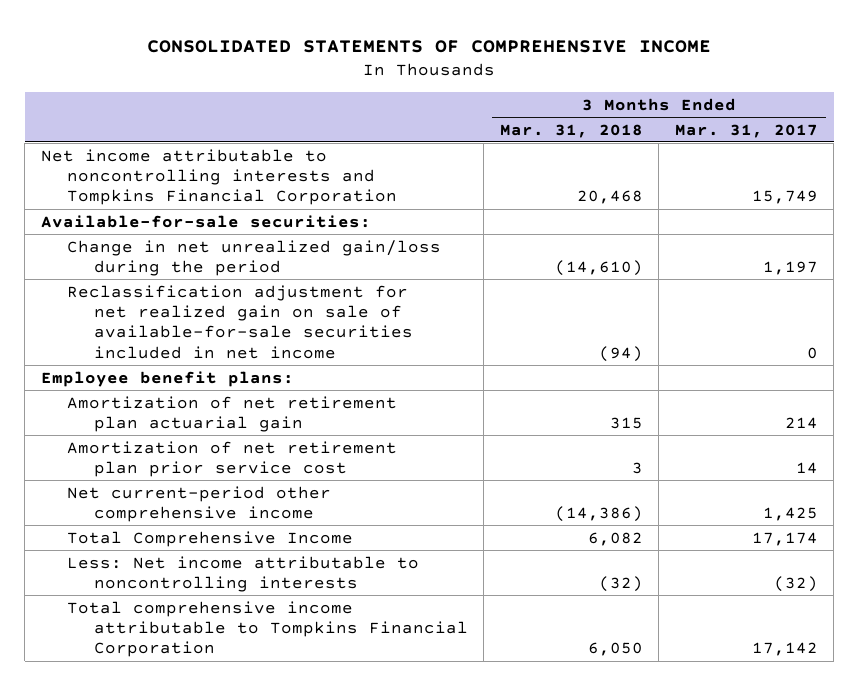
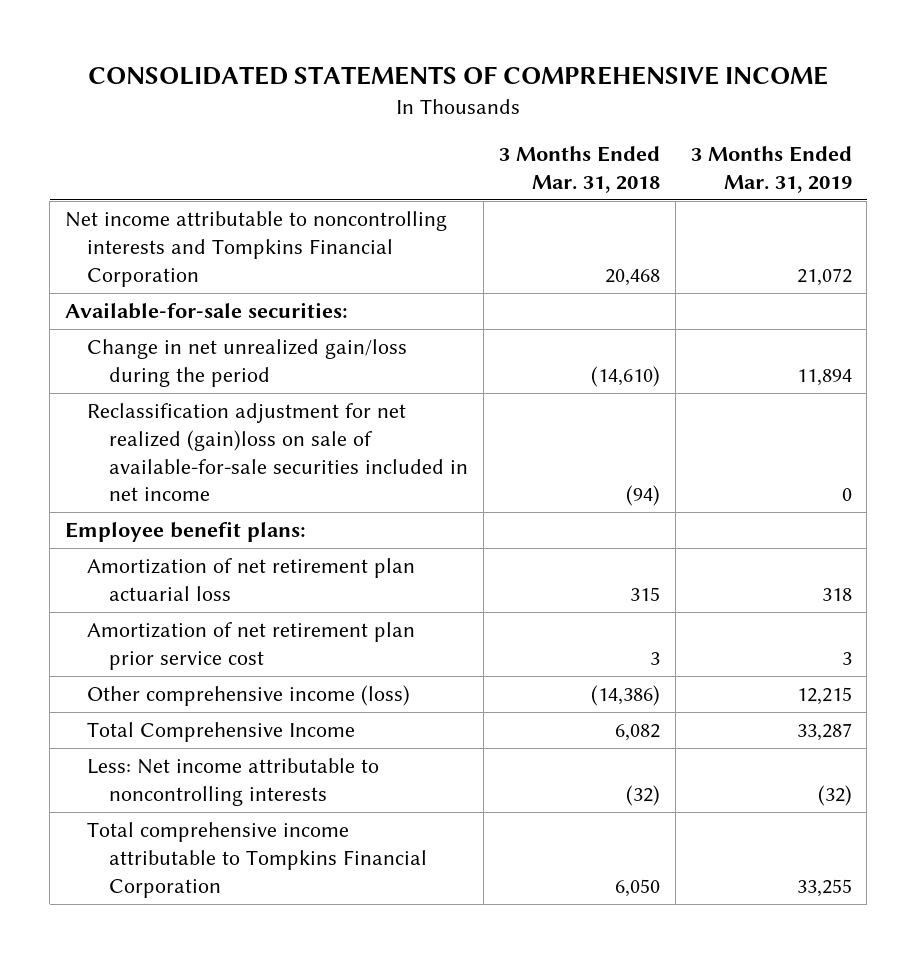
- | 3 Months Ended Mar. 31, 2018 | 3 Months Ended Mar. 31, 2017
+ | 3 Months Ended Mar. 31, 2018 | 3 Months Ended Mar. 31, 2019
- Reclassification adjustment for net realized gain on sale of available-for-sale securities included in net income | (94) | 0
+ Reclassification adjustment for net realized (gain)loss on sale of available-for-sale securities included in net income | (94) | 0
- Amortization of net retirement plan actuarial gain | 315 | 214
+ Amortization of net retirement plan actuarial loss | 315 | 318
- Net current-period other comprehensive income | (14,386) | 1,425
+ Other comprehensive income (loss) | (14,386) | 12,215

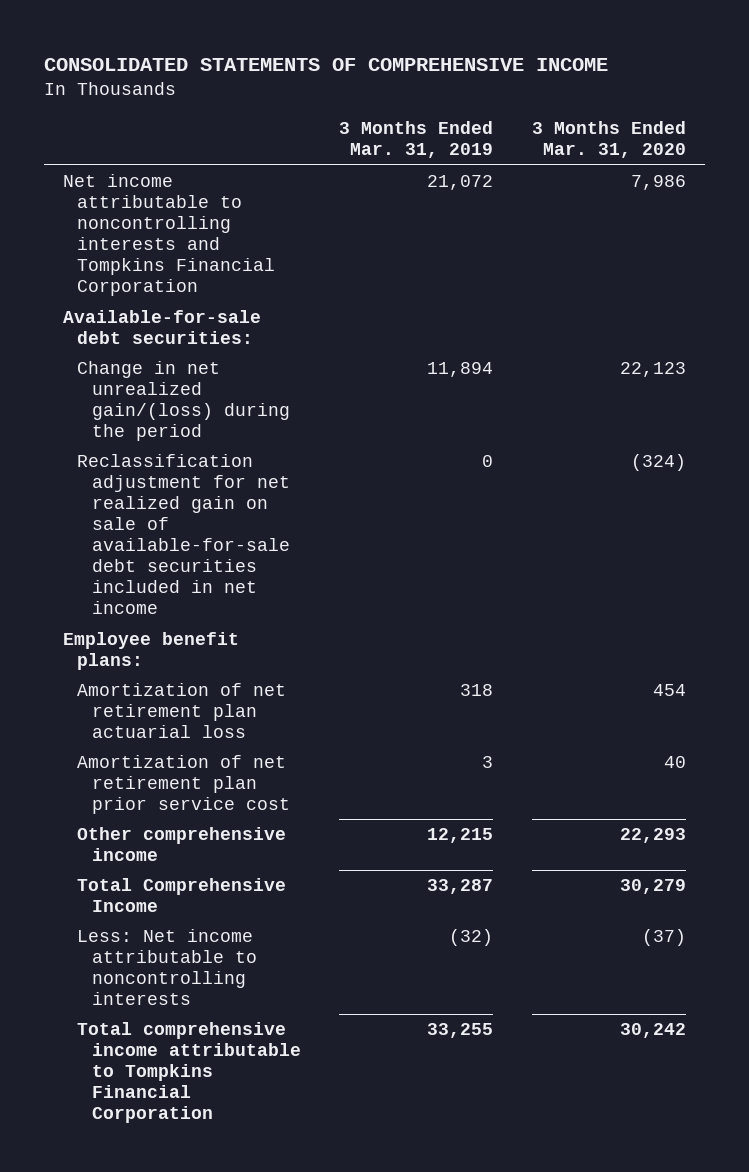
- | 3 Months Ended Mar. 31, 2018 | 3 Months Ended Mar. 31, 2019
+ | 3 Months Ended Mar. 31, 2019 | 3 Months Ended Mar. 31, 2020
- Available-for-sale securities:
- Change in net unrealized gain/loss during the period | (14,610) | 11,894
- Reclassification adjustment for net realized (gain)loss on sale of available-for-sale securities included in net income | (94) | 0
+ Available-for-sale debt securities:
+ Change in net unrealized gain/(loss) during the period | 11,894 | 22,123
+ Reclassification adjustment for net realized gain on sale of available-for-sale debt securities included in net income | 0 | (324)
- Other comprehensive income (loss) | (14,386) | 12,215
+ Other comprehensive income | 12,215 | 22,293

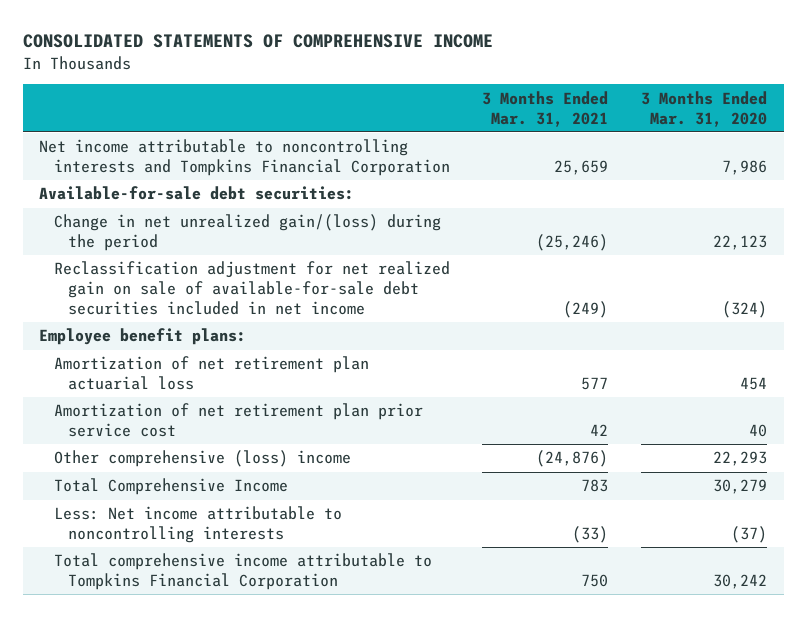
- | 3 Months Ended Mar. 31, 2019 | 3 Months Ended Mar. 31, 2020
+ | 3 Months Ended Mar. 31, 2021 | 3 Months Ended Mar. 31, 2020
- Other comprehensive income | 12,215 | 22,293
+ Other comprehensive (loss) income | (24,876) | 22,293

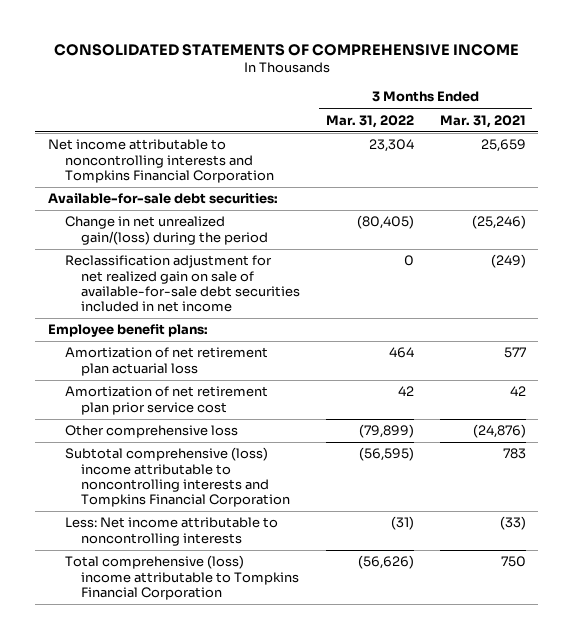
- | 3 Months Ended Mar. 31, 2021 | 3 Months Ended Mar. 31, 2020
+ | 3 Months Ended Mar. 31, 2022 | 3 Months Ended Mar. 31, 2021
- Other comprehensive (loss) income | (24,876) | 22,293
- Total Comprehensive Income | 783 | 30,279
+ Other comprehensive loss | (79,899) | (24,876)
+ Subtotal comprehensive (loss) income attributable to noncontrolling interests and Tompkins Financial Corporation | (56,595) | 783
- Total comprehensive income attributable to Tompkins Financial Corporation | 750 | 30,242
+ Total comprehensive (loss) income attributable to Tompkins Financial Corporation | (56,626) | 750

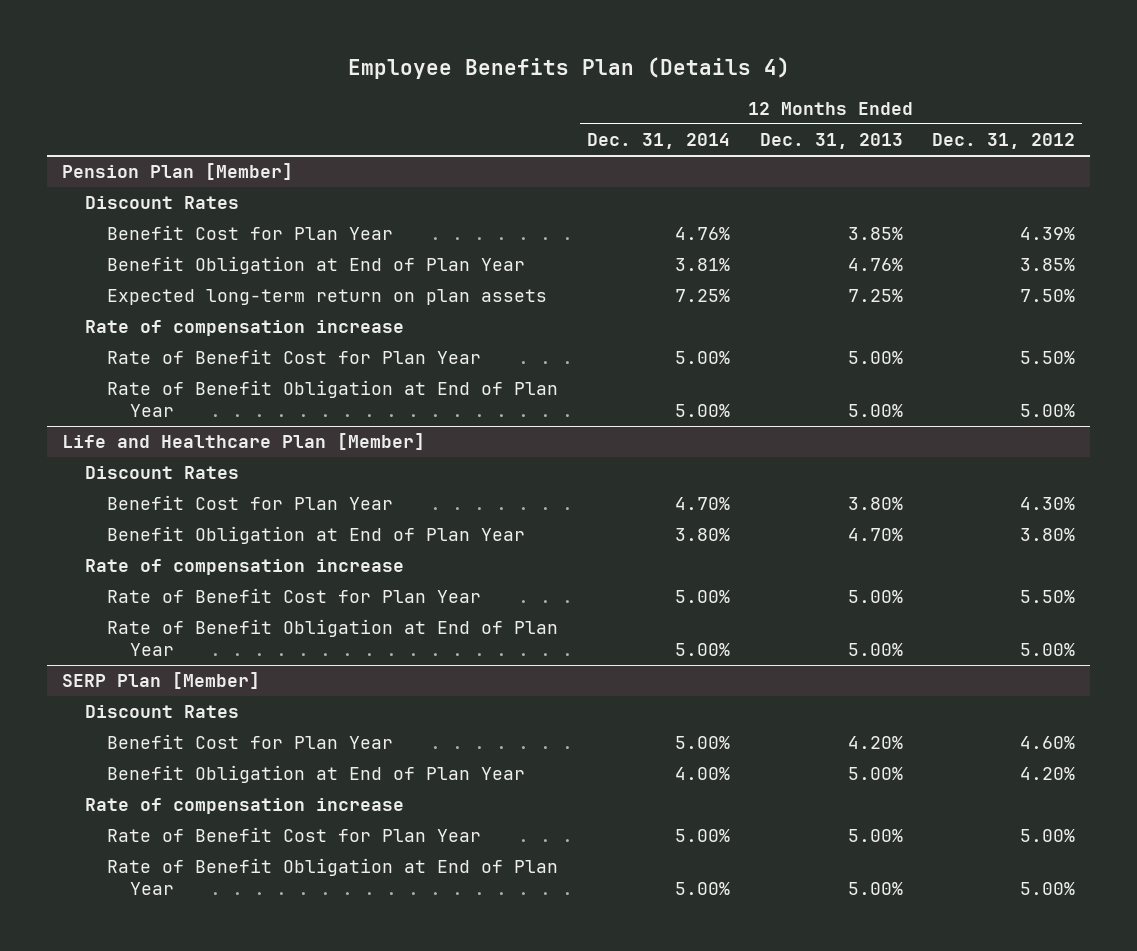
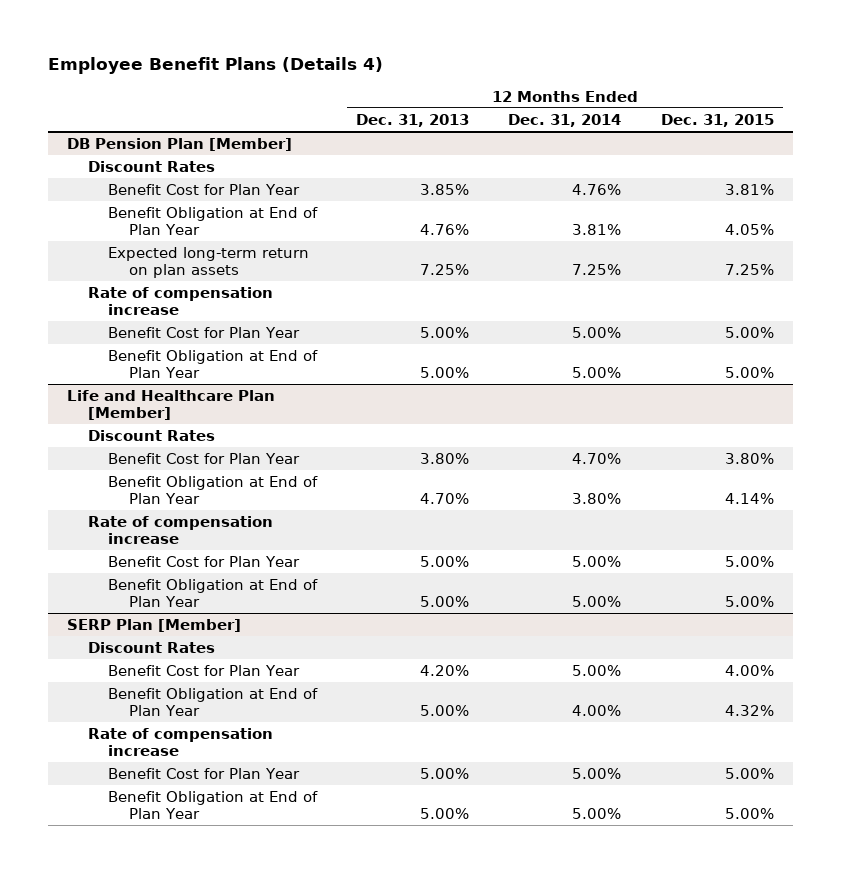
- Employee Benefits Plan (Details 4)
+ Employee Benefit Plans (Details 4)
- | 12 Months Ended Dec. 31, 2014 | 12 Months Ended Dec. 31, 2013 | 12 Months Ended Dec. 31, 2012
+ | 12 Months Ended Dec. 31, 2013 | 12 Months Ended Dec. 31, 2014 | 12 Months Ended Dec. 31, 2015
- Pension Plan [Member]
+ DB Pension Plan [Member]
- Rate of Benefit Cost for Plan Year | 5.00% | 5.00% | 5.50%
- Rate of Benefit Obligation at End of Plan Year | 5.00% | 5.00% | 5.00%
+ Benefit Cost for Plan Year | 5.00% | 5.00% | 5.00%
+ Benefit Obligation at End of Plan Year | 5.00% | 5.00% | 5.00%
@ Life and Healthcare Plan [Member]
- Rate of Benefit Cost for Plan Year | 5.00% | 5.00% | 5.50%
- Rate of Benefit Obligation at End of Plan Year | 5.00% | 5.00% | 5.00%
+ Benefit Cost for Plan Year | 5.00% | 5.00% | 5.00%
+ Benefit Obligation at End of Plan Year | 5.00% | 5.00% | 5.00%
@ SERP Plan [Member]
- Rate of Benefit Cost for Plan Year | 5.00% | 5.00% | 5.00%
- Rate of Benefit Obligation at End of Plan Year | 5.00% | 5.00% | 5.00%
+ Benefit Cost for Plan Year | 5.00% | 5.00% | 5.00%
+ Benefit Obligation at End of Plan Year | 5.00% | 5.00% | 5.00%

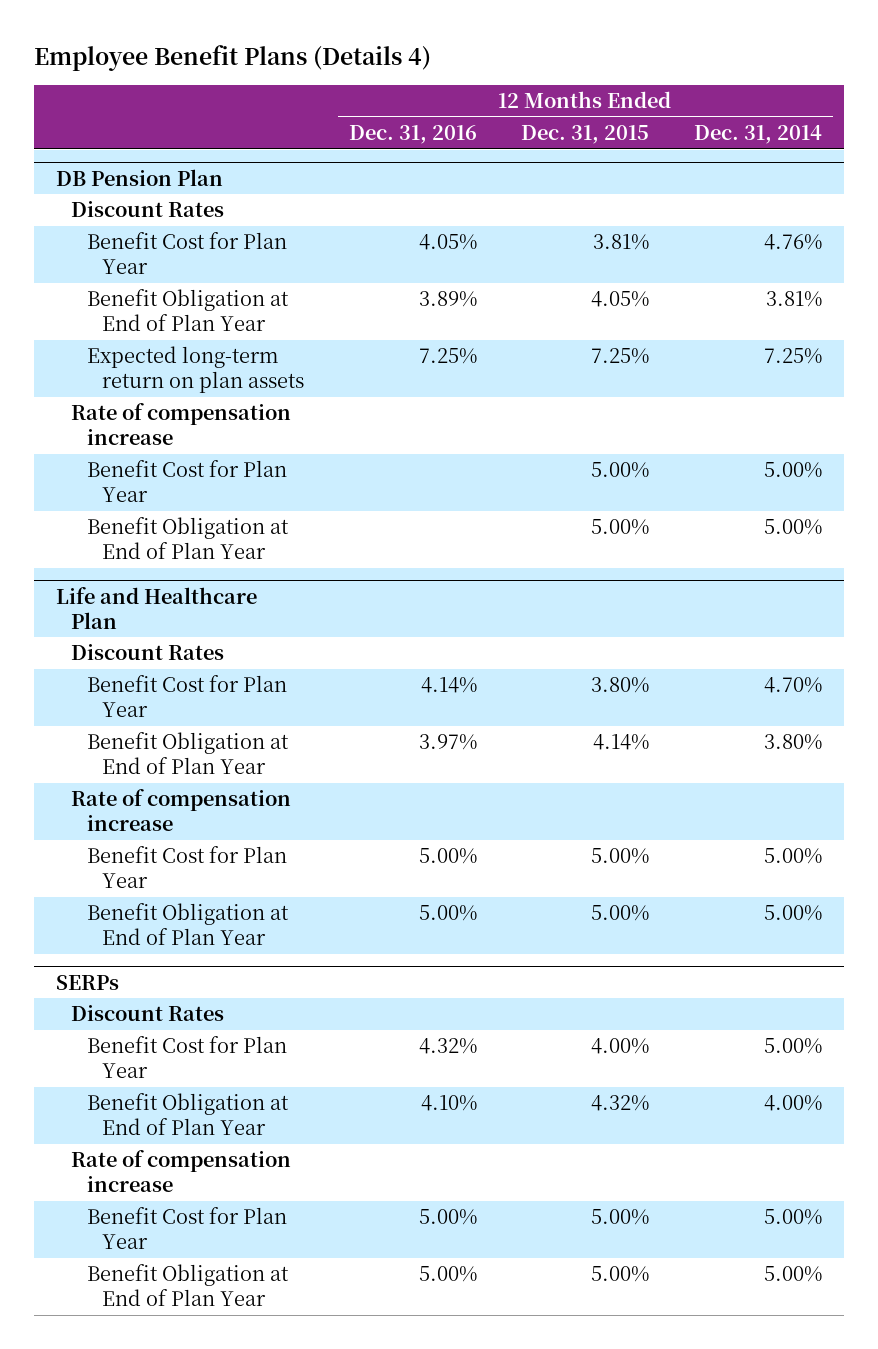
- | 12 Months Ended Dec. 31, 2013 | 12 Months Ended Dec. 31, 2014 | 12 Months Ended Dec. 31, 2015
+ | 12 Months Ended Dec. 31, 2016 | 12 Months Ended Dec. 31, 2015 | 12 Months Ended Dec. 31, 2014
- DB Pension Plan [Member]
+ DB Pension Plan
- Life and Healthcare Plan [Member]
+ Life and Healthcare Plan
- SERP Plan [Member]
+ SERPs

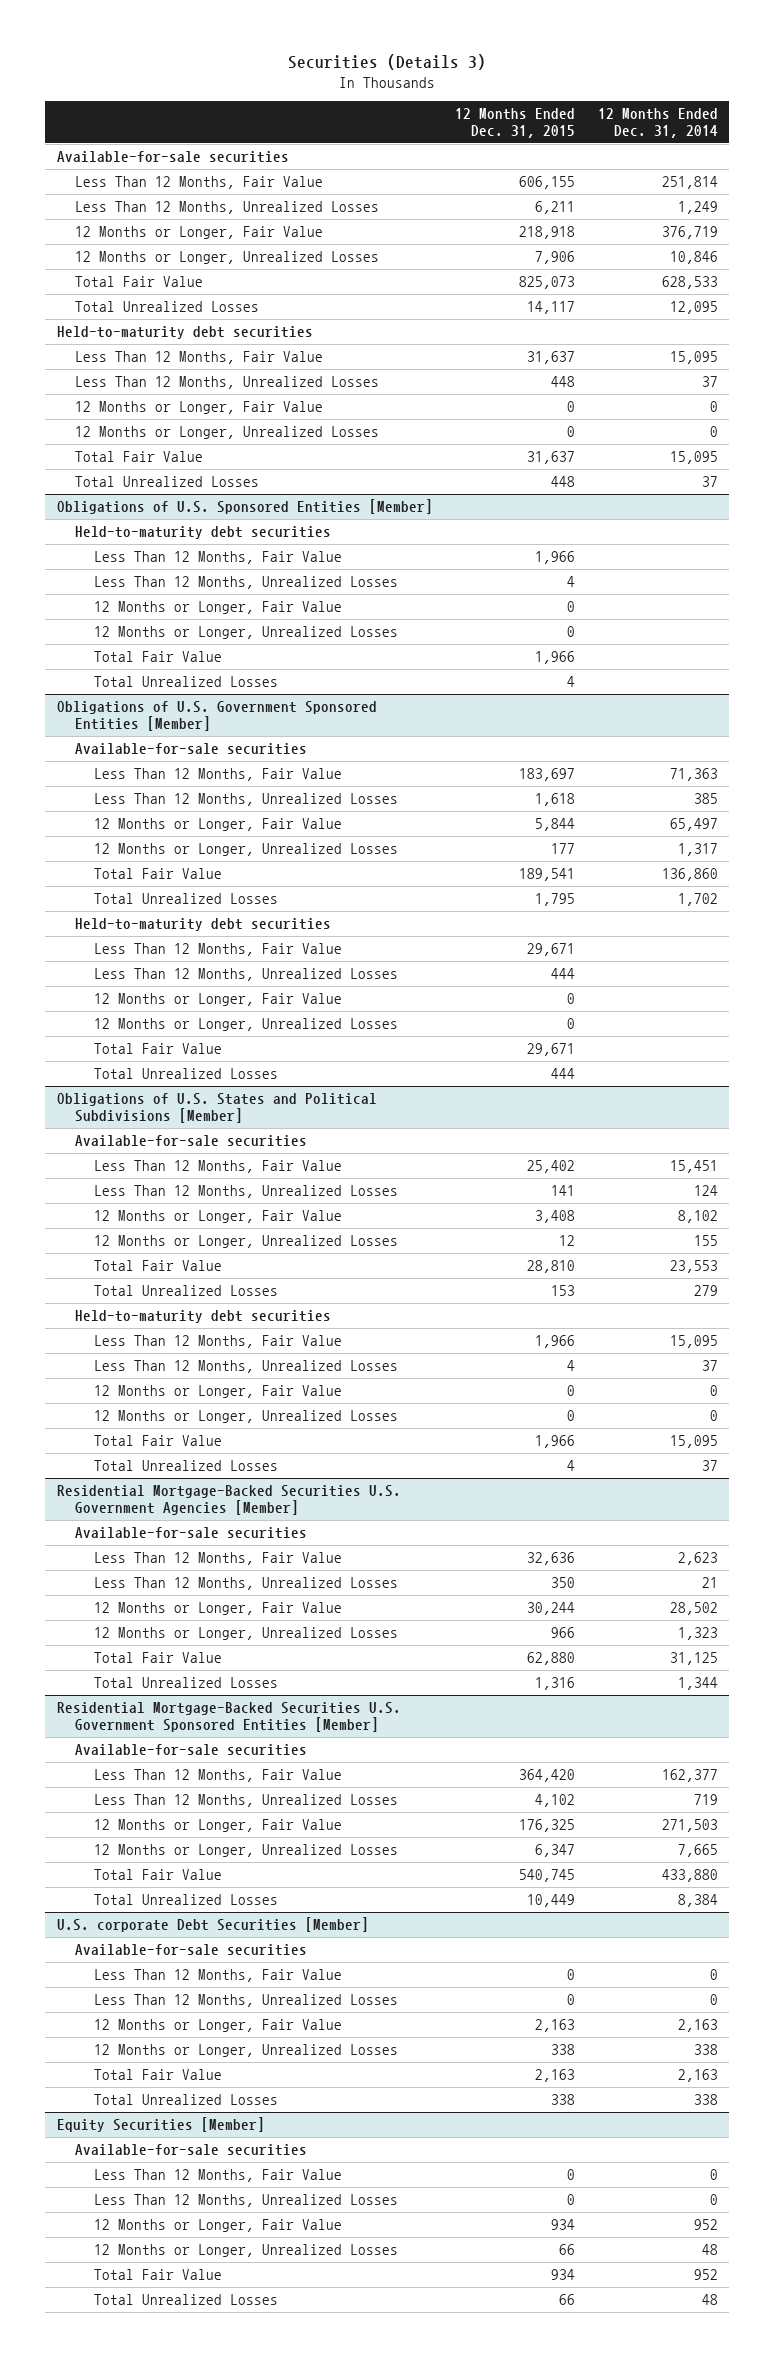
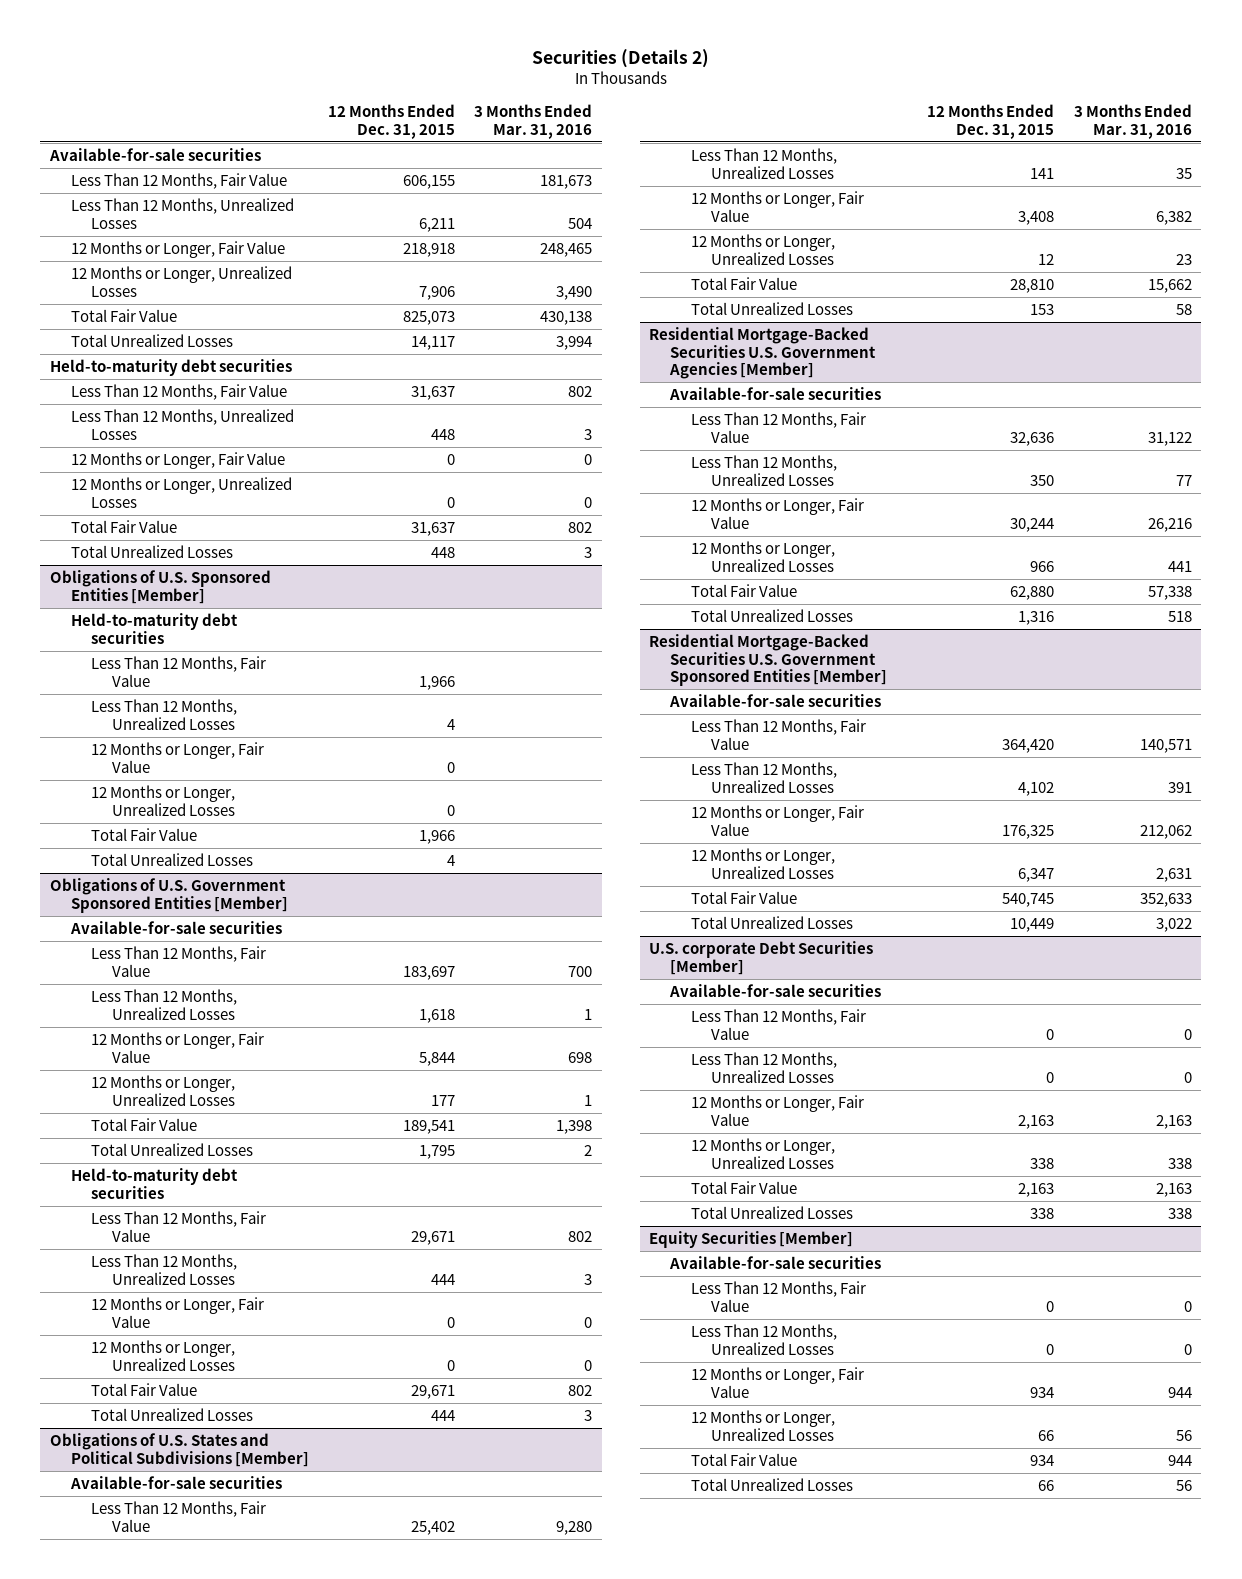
- Securities (Details 3)
+ Securities (Details 2)
- | 12 Months Ended Dec. 31, 2015 | 12 Months Ended Dec. 31, 2014
+ | 12 Months Ended Dec. 31, 2015 | 3 Months Ended Mar. 31, 2016
@ Obligations of U.S. States and Political Subdivisions [Member]
- Held-to-maturity debt securities
- Less Than 12 Months, Fair Value | 1,966 | 15,095
- Less Than 12 Months, Unrealized Losses | 4 | 37
- 12 Months or Longer, Fair Value | 0 | 0
- 12 Months or Longer, Unrealized Losses | 0 | 0
- Total Fair Value | 1,966 | 15,095
- Total Unrealized Losses | 4 | 37

